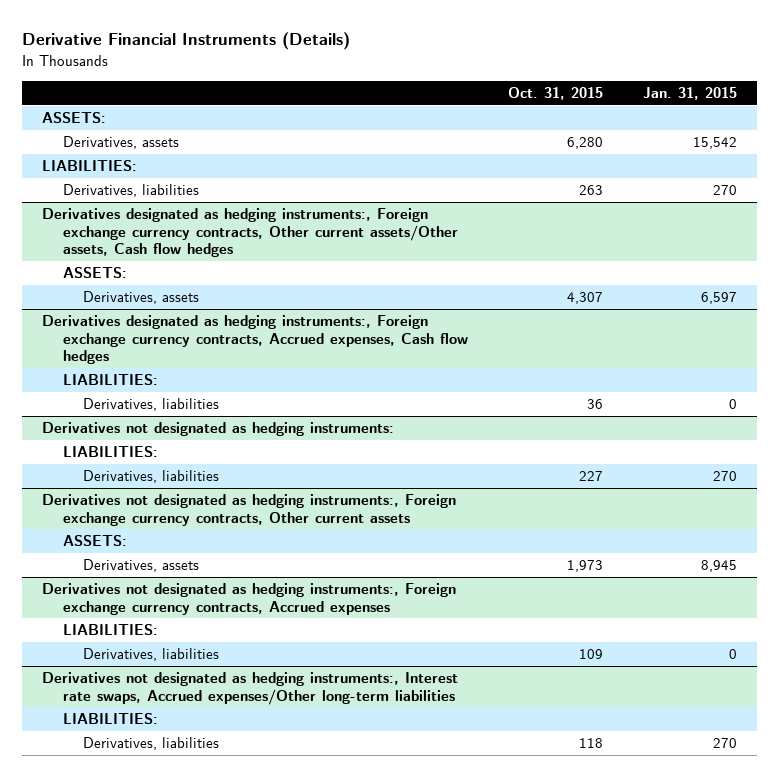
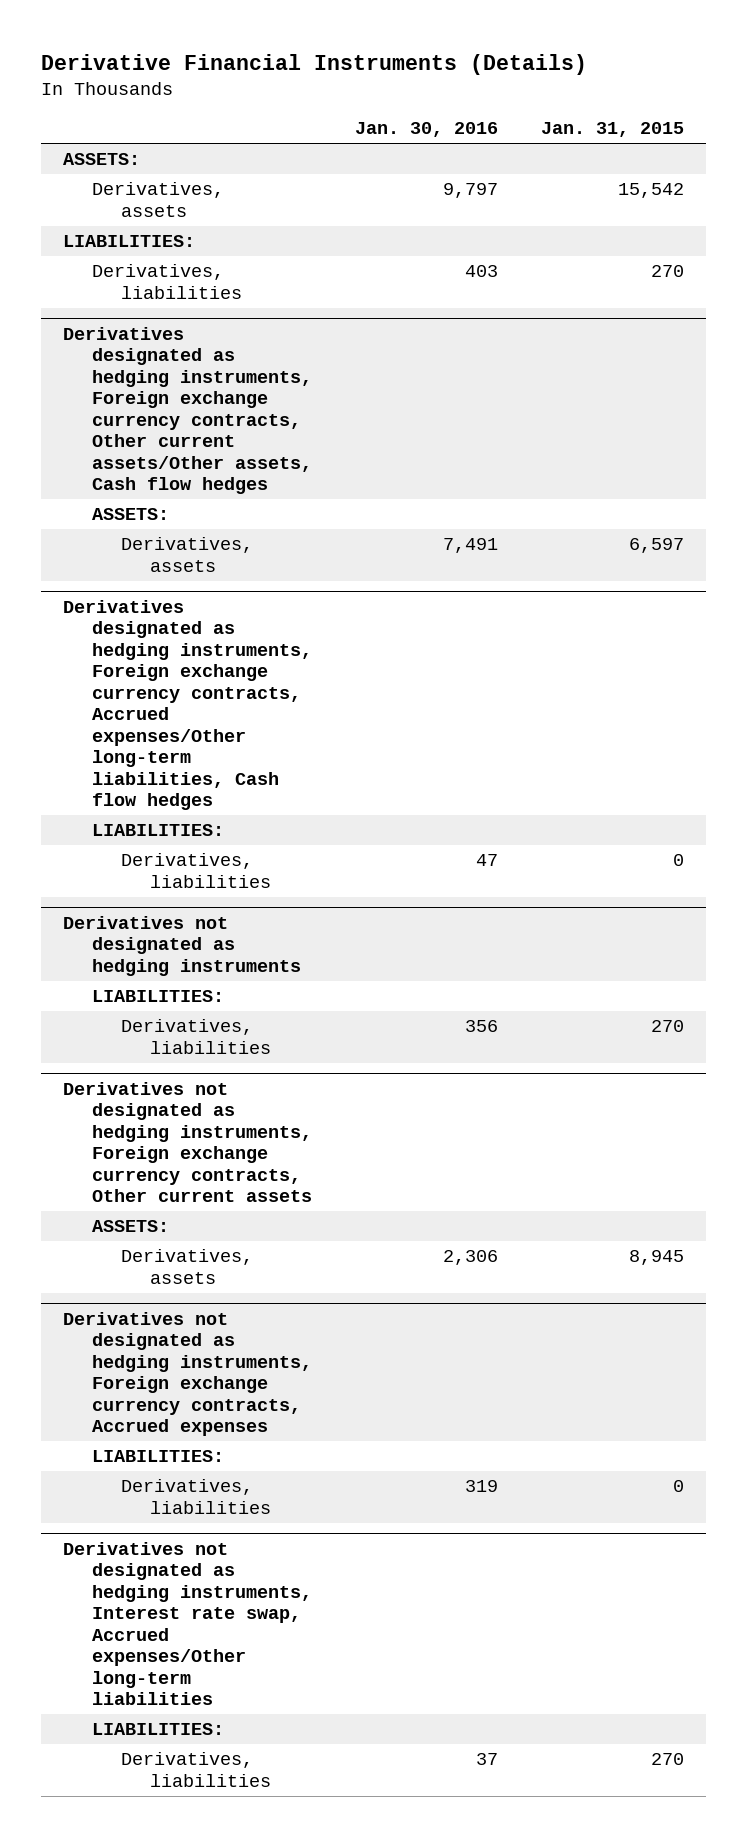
- | Oct. 31, 2015 | Jan. 31, 2015
+ | Jan. 30, 2016 | Jan. 31, 2015
- Derivatives designated as hedging instruments:, Foreign exchange currency contracts, Other current assets/Other assets, Cash flow hedges
+ Derivatives designated as hedging instruments, Foreign exchange currency contracts, Other current assets/Other assets, Cash flow hedges
- Derivatives designated as hedging instruments:, Foreign exchange currency contracts, Accrued expenses, Cash flow hedges
+ Derivatives designated as hedging instruments, Foreign exchange currency contracts, Accrued expenses/Other long-term liabilities, Cash flow hedges
- Derivatives not designated as hedging instruments:
+ Derivatives not designated as hedging instruments
- Derivatives not designated as hedging instruments:, Foreign exchange currency contracts, Other current assets
+ Derivatives not designated as hedging instruments, Foreign exchange currency contracts, Other current assets
- Derivatives not designated as hedging instruments:, Foreign exchange currency contracts, Accrued expenses
+ Derivatives not designated as hedging instruments, Foreign exchange currency contracts, Accrued expenses
- Derivatives not designated as hedging instruments:, Interest rate swaps, Accrued expenses/Other long-term liabilities
+ Derivatives not designated as hedging instruments, Interest rate swap, Accrued expenses/Other long-term liabilities

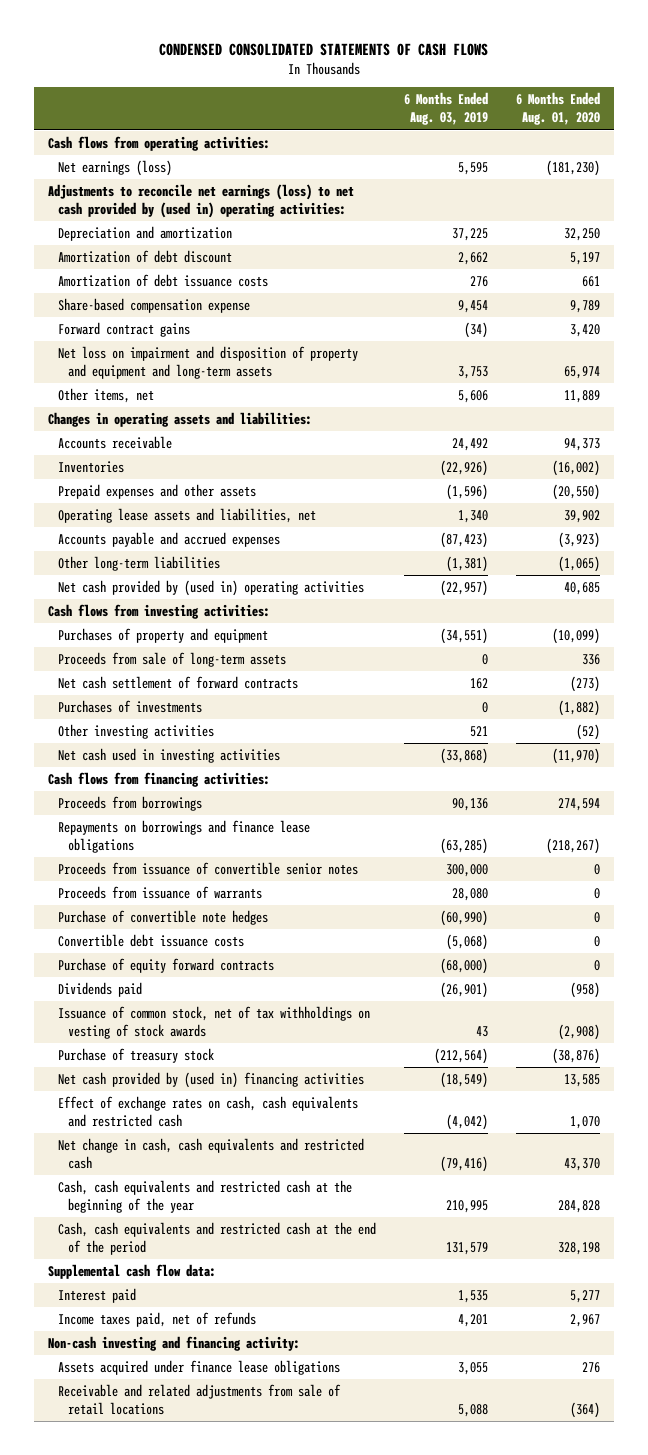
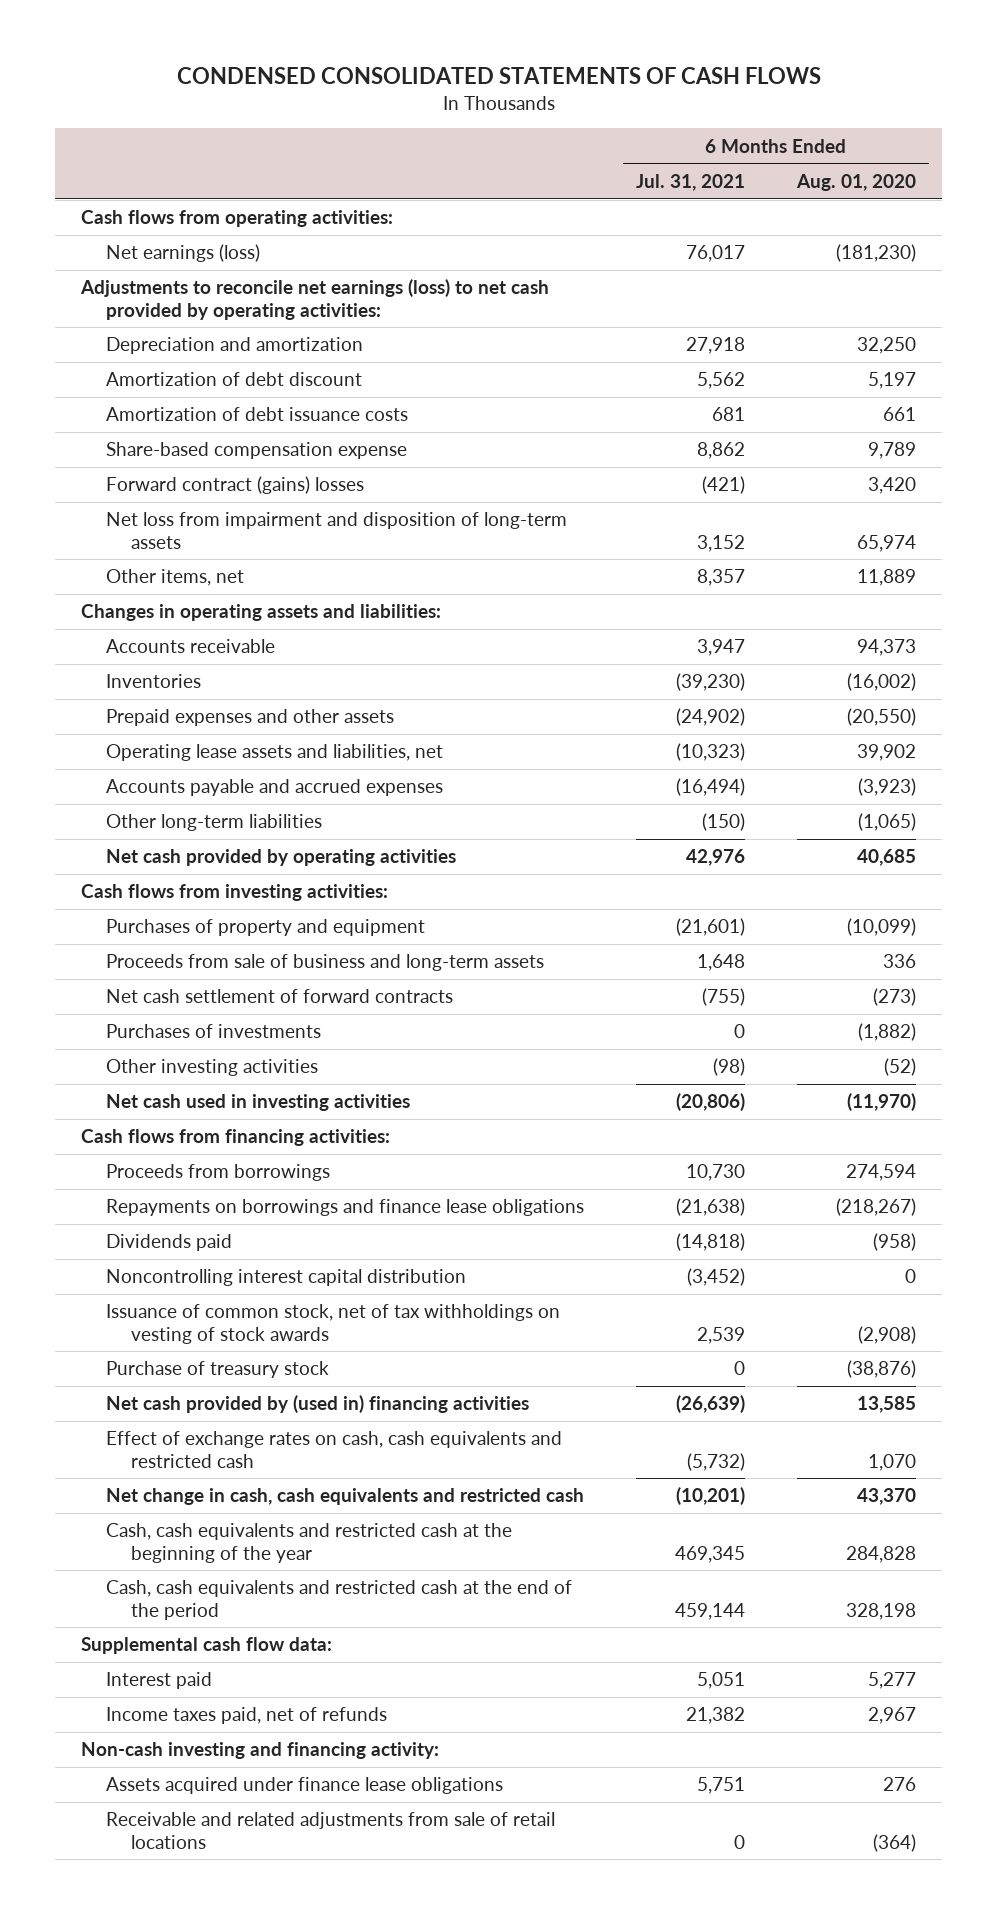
- | 6 Months Ended Aug. 03, 2019 | 6 Months Ended Aug. 01, 2020
+ | 6 Months Ended Jul. 31, 2021 | 6 Months Ended Aug. 01, 2020
- Adjustments to reconcile net earnings (loss) to net cash provided by (used in) operating activities:
+ Adjustments to reconcile net earnings (loss) to net cash provided by operating activities:
- Forward contract gains | (34) | 3,420
- Net loss on impairment and disposition of property and equipment and long-term assets | 3,753 | 65,974
+ Forward contract (gains) losses | (421) | 3,420
+ Net loss from impairment and disposition of long-term assets | 3,152 | 65,974
- Net cash provided by (used in) operating activities | (22,957) | 40,685
+ Net cash provided by operating activities | 42,976 | 40,685
- Proceeds from sale of long-term assets | 0 | 336
+ Proceeds from sale of business and long-term assets | 1,648 | 336
- Proceeds from issuance of convertible senior notes | 300,000 | 0
- Proceeds from issuance of warrants | 28,080 | 0
- Purchase of convertible note hedges | (60,990) | 0
- Convertible debt issuance costs | (5,068) | 0
- Purchase of equity forward contracts | (68,000) | 0
+ Noncontrolling interest capital distribution | (3,452) | 0

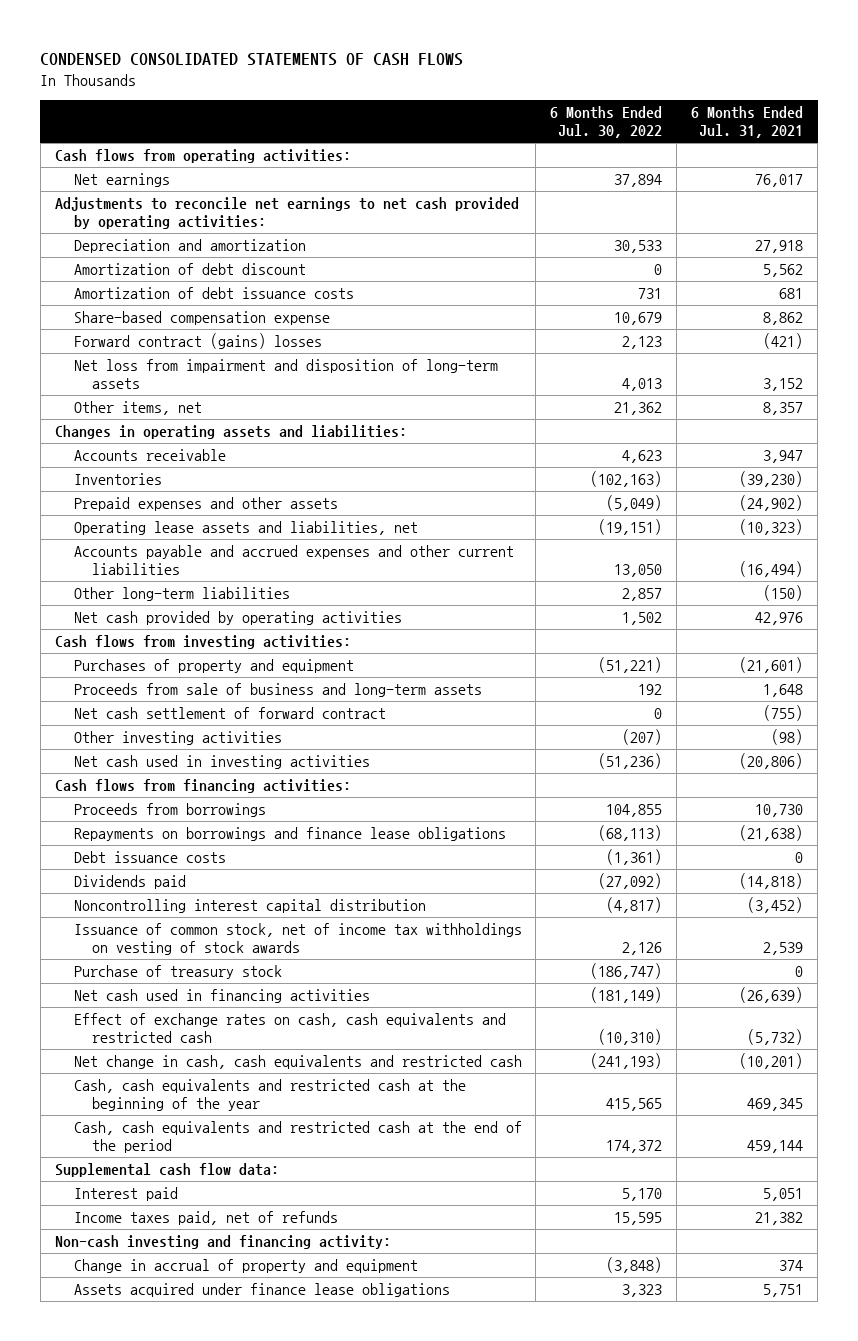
- | 6 Months Ended Jul. 31, 2021 | 6 Months Ended Aug. 01, 2020
+ | 6 Months Ended Jul. 30, 2022 | 6 Months Ended Jul. 31, 2021
- Net earnings (loss) | 76,017 | (181,230)
- Adjustments to reconcile net earnings (loss) to net cash provided by operating activities:
+ Net earnings | 37,894 | 76,017
+ Adjustments to reconcile net earnings to net cash provided by operating activities:
- Accounts payable and accrued expenses | (16,494) | (3,923)
+ Accounts payable and accrued expenses and other current liabilities | 13,050 | (16,494)
- Net cash settlement of forward contracts | (755) | (273)
- Purchases of investments | 0 | (1,882)
+ Net cash settlement of forward contract | 0 | (755)
+ Debt issuance costs | (1,361) | 0
- Issuance of common stock, net of tax withholdings on vesting of stock awards | 2,539 | (2,908)
+ Issuance of common stock, net of income tax withholdings on vesting of stock awards | 2,126 | 2,539
- Net cash provided by (used in) financing activities | (26,639) | 13,585
+ Net cash used in financing activities | (181,149) | (26,639)
+ Change in accrual of property and equipment | (3,848) | 374
- Receivable and related adjustments from sale of retail locations | 0 | (364)

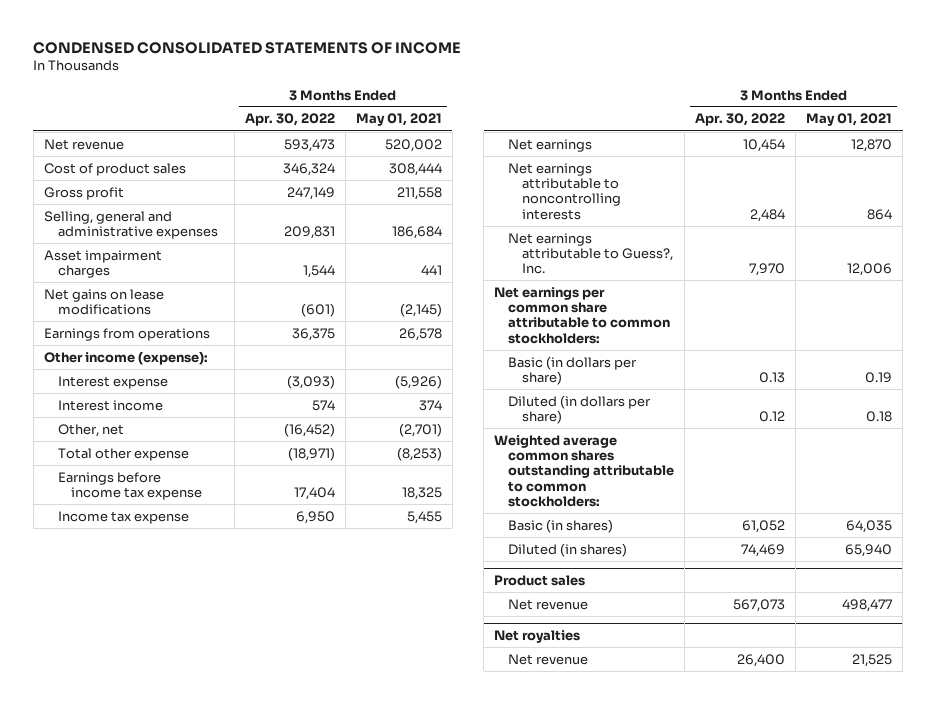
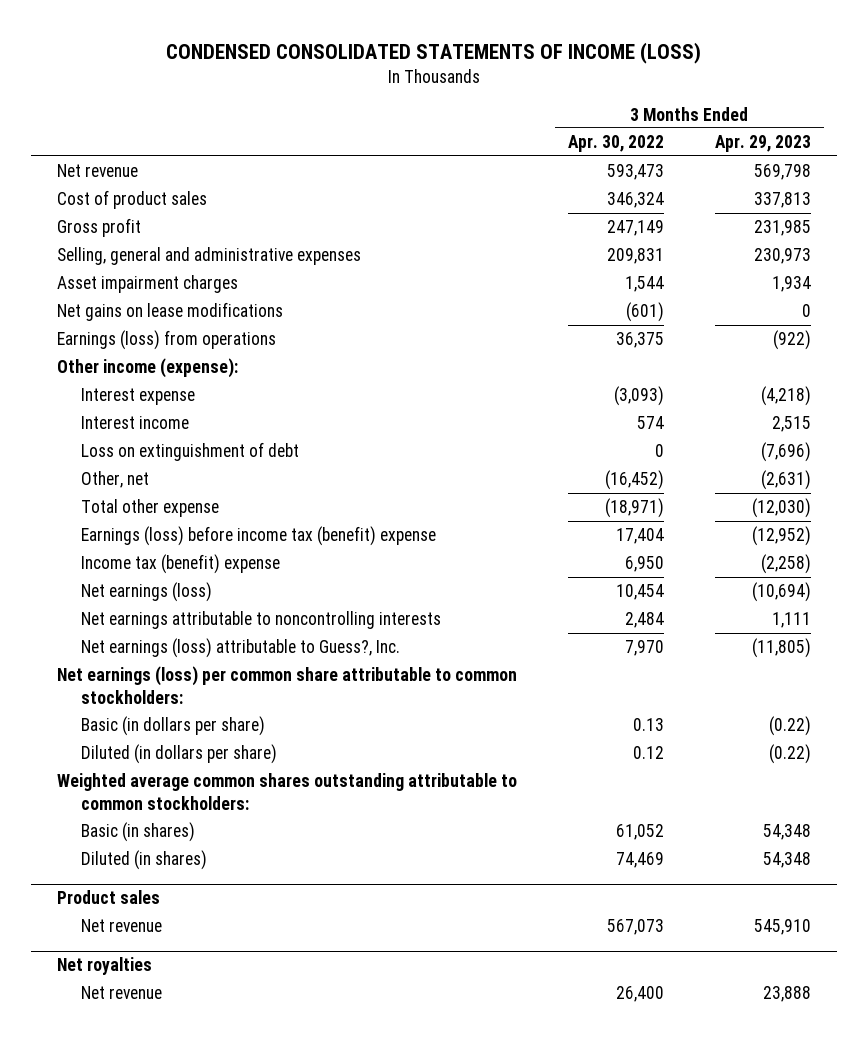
- CONDENSED CONSOLIDATED STATEMENTS OF INCOME
+ CONDENSED CONSOLIDATED STATEMENTS OF INCOME (LOSS)
- | 3 Months Ended Apr. 30, 2022 | 3 Months Ended May 01, 2021
+ | 3 Months Ended Apr. 30, 2022 | 3 Months Ended Apr. 29, 2023
- Earnings from operations | 36,375 | 26,578
+ Earnings (loss) from operations | 36,375 | (922)
+ Loss on extinguishment of debt | 0 | (7,696)
- Earnings before income tax expense | 17,404 | 18,325
- Income tax expense | 6,950 | 5,455
- Net earnings | 10,454 | 12,870
+ Earnings (loss) before income tax (benefit) expense | 17,404 | (12,952)
+ Income tax (benefit) expense | 6,950 | (2,258)
+ Net earnings (loss) | 10,454 | (10,694)
- Net earnings attributable to Guess?, Inc. | 7,970 | 12,006
- Net earnings per common share attributable to common stockholders:
+ Net earnings (loss) attributable to Guess?, Inc. | 7,970 | (11,805)
+ Net earnings (loss) per common share attributable to common stockholders:

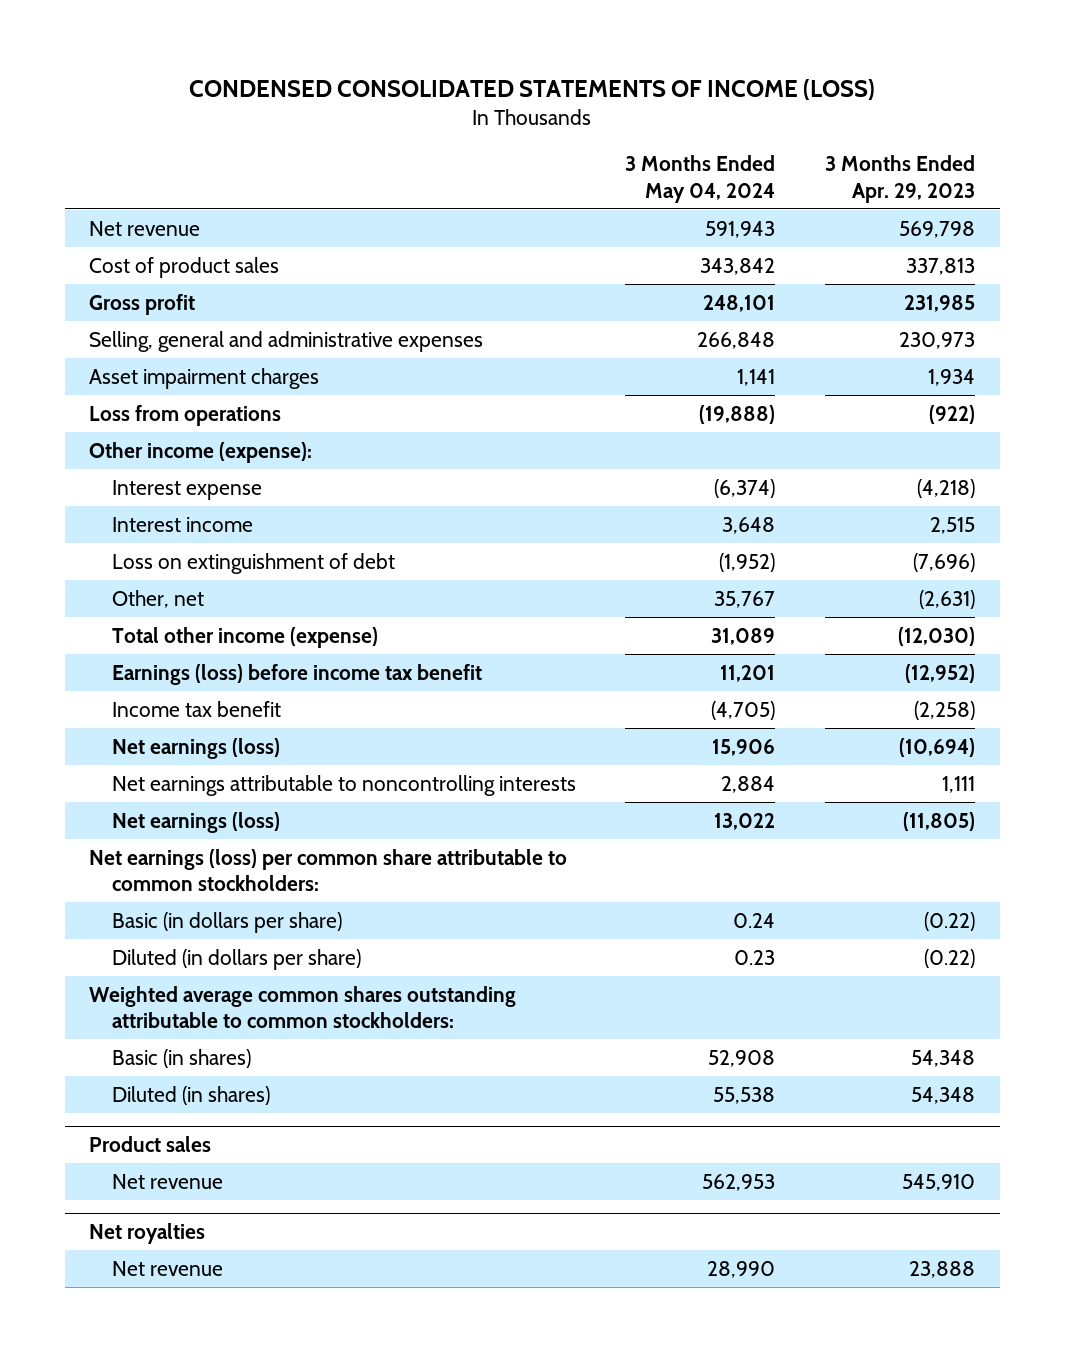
- | 3 Months Ended Apr. 30, 2022 | 3 Months Ended Apr. 29, 2023
+ | 3 Months Ended May 04, 2024 | 3 Months Ended Apr. 29, 2023
- Net gains on lease modifications | (601) | 0
- Earnings (loss) from operations | 36,375 | (922)
+ Loss from operations | (19,888) | (922)
- Total other expense | (18,971) | (12,030)
- Earnings (loss) before income tax (benefit) expense | 17,404 | (12,952)
- Income tax (benefit) expense | 6,950 | (2,258)
+ Total other income (expense) | 31,089 | (12,030)
+ Earnings (loss) before income tax benefit | 11,201 | (12,952)
+ Income tax benefit | (4,705) | (2,258)
- Net earnings (loss) attributable to Guess?, Inc. | 7,970 | (11,805)
+ Net earnings (loss) | 13,022 | (11,805)

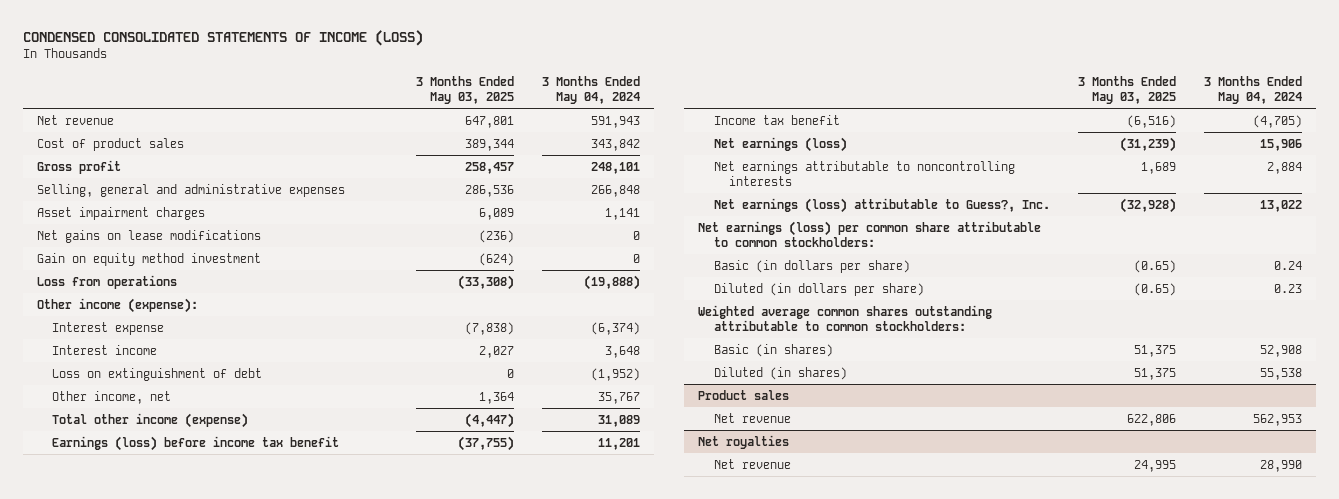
- | 3 Months Ended May 04, 2024 | 3 Months Ended Apr. 29, 2023
+ | 3 Months Ended May 03, 2025 | 3 Months Ended May 04, 2024
+ Net gains on lease modifications | (236) | 0
+ Gain on equity method investment | (624) | 0
- Other, net | 35,767 | (2,631)
+ Other income, net | 1,364 | 35,767
- Net earnings (loss) | 13,022 | (11,805)
+ Net earnings (loss) attributable to Guess?, Inc. | (32,928) | 13,022

